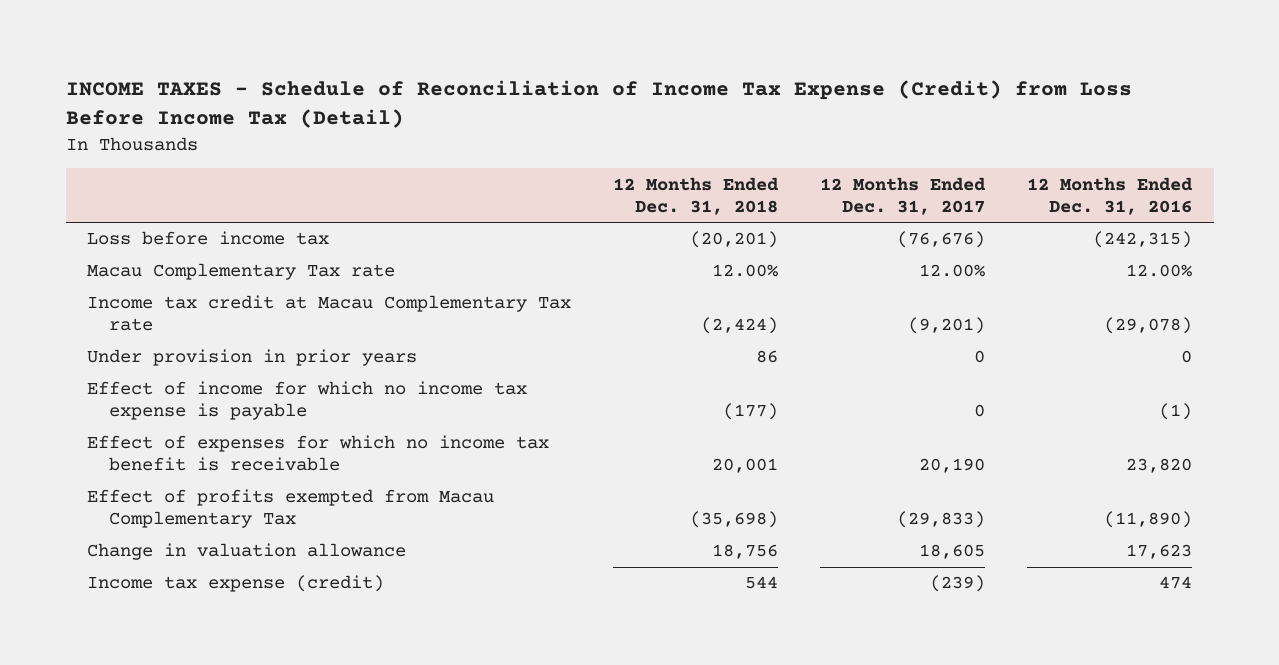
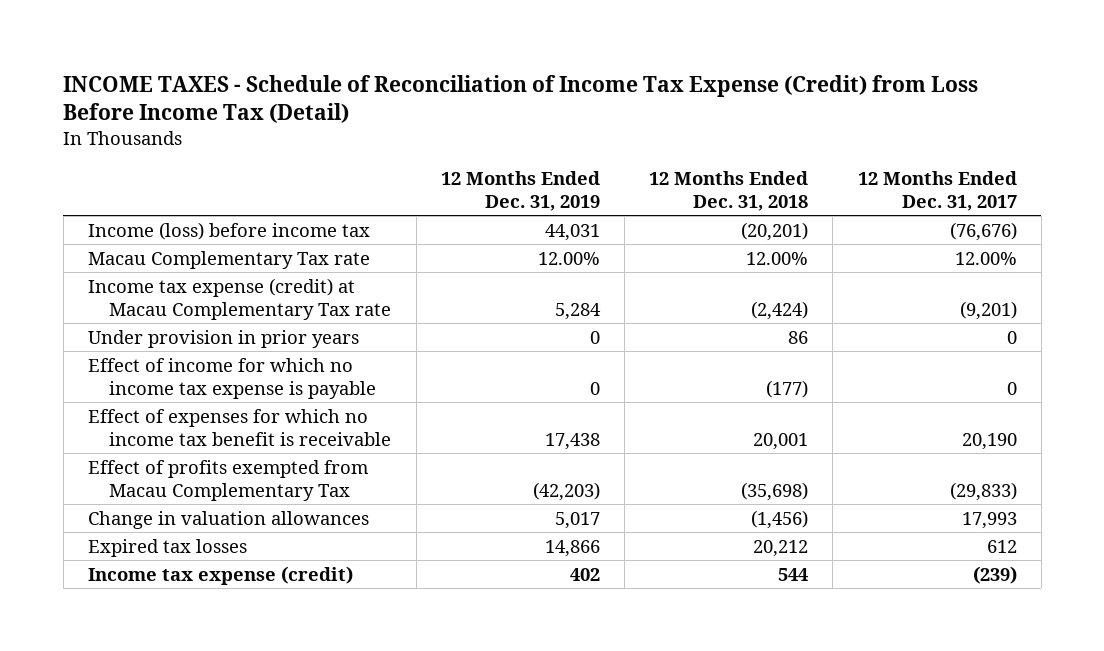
- | 12 Months Ended Dec. 31, 2018 | 12 Months Ended Dec. 31, 2017 | 12 Months Ended Dec. 31, 2016
+ | 12 Months Ended Dec. 31, 2019 | 12 Months Ended Dec. 31, 2018 | 12 Months Ended Dec. 31, 2017
- Loss before income tax | (20,201) | (76,676) | (242,315)
+ Income (loss) before income tax | 44,031 | (20,201) | (76,676)
- Income tax credit at Macau Complementary Tax rate | (2,424) | (9,201) | (29,078)
+ Income tax expense (credit) at Macau Complementary Tax rate | 5,284 | (2,424) | (9,201)
- Change in valuation allowance | 18,756 | 18,605 | 17,623
+ Change in valuation allowances | 5,017 | (1,456) | 17,993
+ Expired tax losses | 14,866 | 20,212 | 612

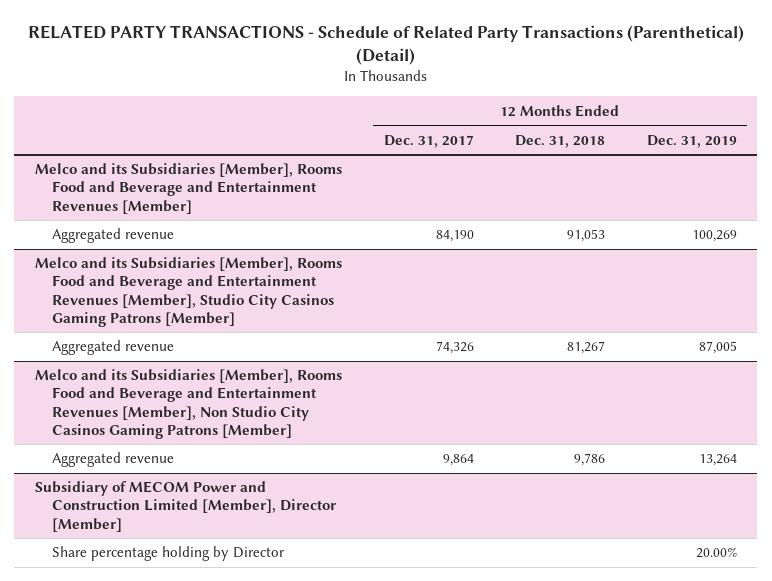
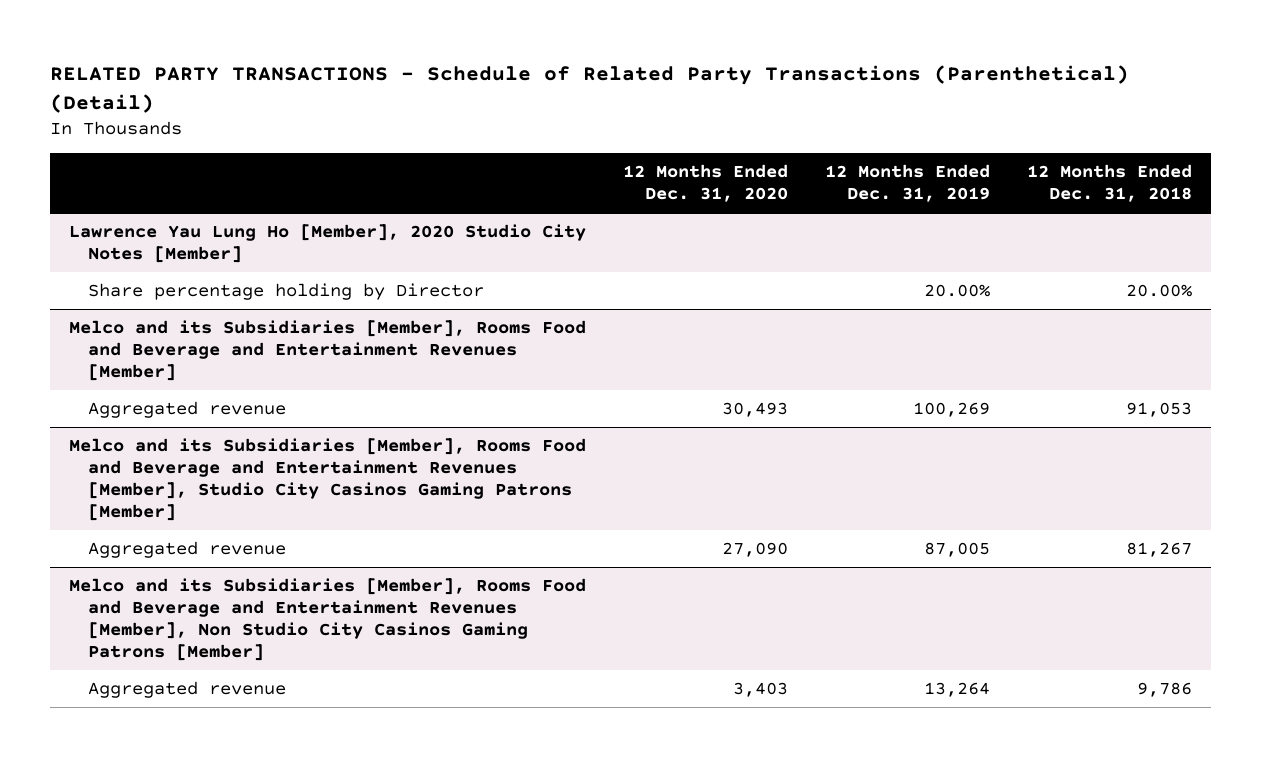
- | 12 Months Ended Dec. 31, 2017 | 12 Months Ended Dec. 31, 2018 | 12 Months Ended Dec. 31, 2019
+ | 12 Months Ended Dec. 31, 2020 | 12 Months Ended Dec. 31, 2019 | 12 Months Ended Dec. 31, 2018
+ Lawrence Yau Lung Ho [Member], 2020 Studio City Notes [Member]
+ Share percentage holding by Director | | 20.00% | 20.00%
- Subsidiary of MECOM Power and Construction Limited [Member], Director [Member]
- Share percentage holding by Director | | | 20.00%

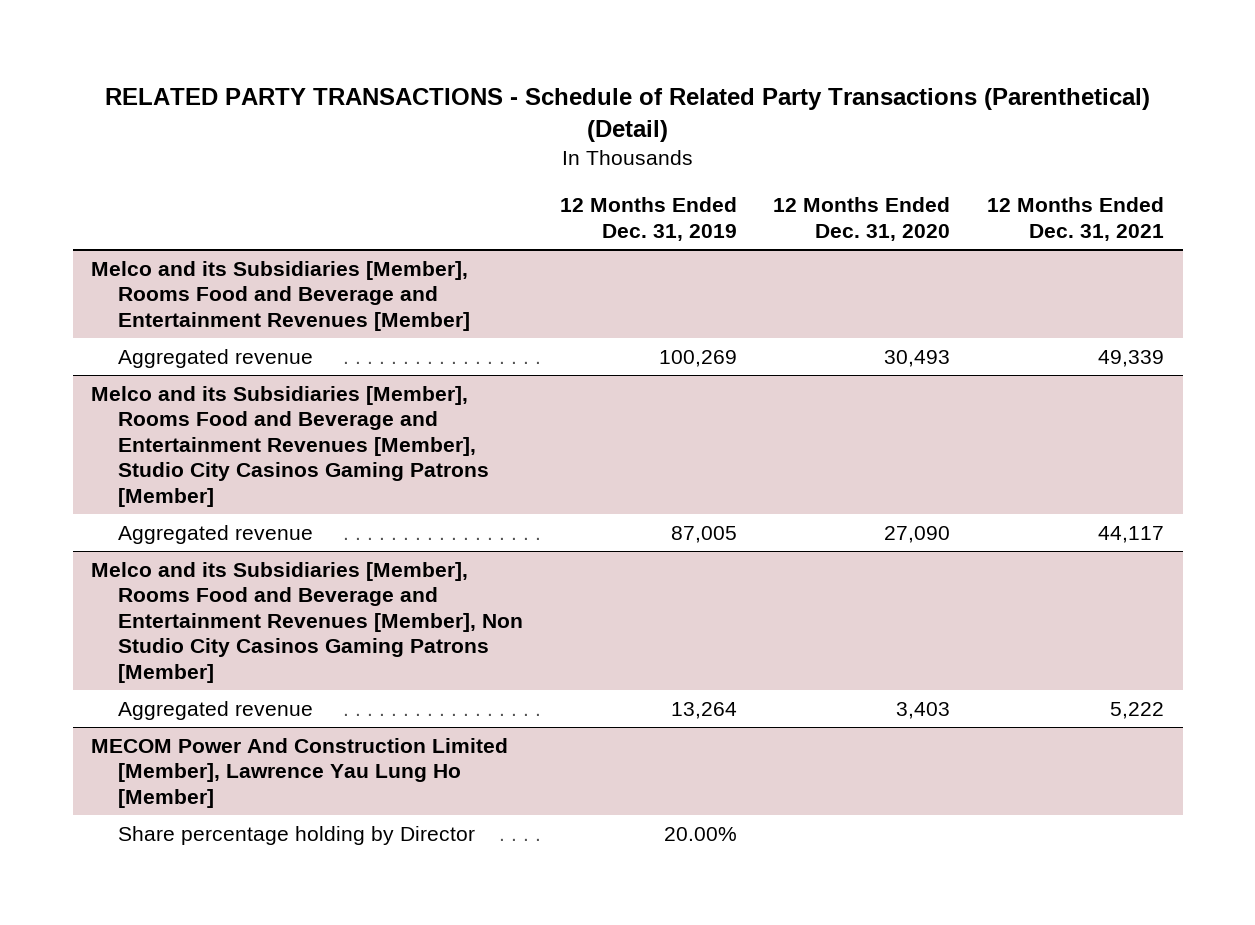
- | 12 Months Ended Dec. 31, 2020 | 12 Months Ended Dec. 31, 2019 | 12 Months Ended Dec. 31, 2018
+ | 12 Months Ended Dec. 31, 2019 | 12 Months Ended Dec. 31, 2020 | 12 Months Ended Dec. 31, 2021
- Lawrence Yau Lung Ho [Member], 2020 Studio City Notes [Member]
- Share percentage holding by Director | | 20.00% | 20.00%
+ MECOM Power And Construction Limited [Member], Lawrence Yau Lung Ho [Member]
+ Share percentage holding by Director | 20.00% | |

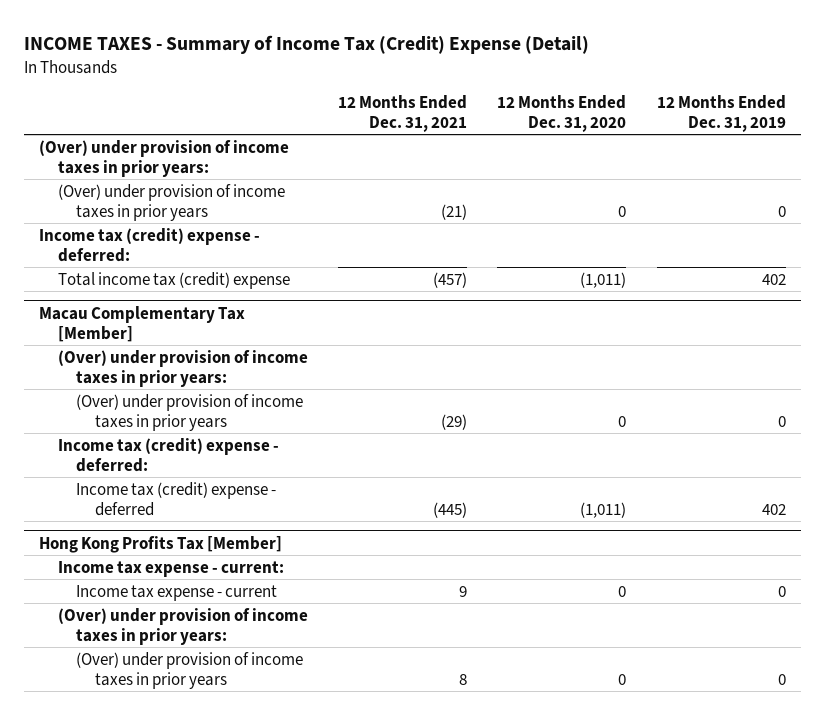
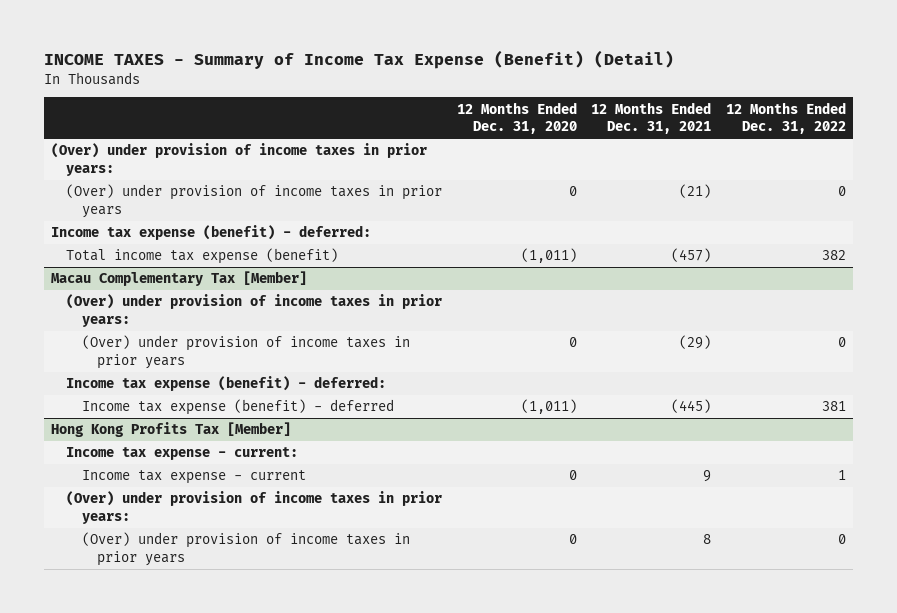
- INCOME TAXES - Summary of Income Tax (Credit) Expense (Detail)
+ INCOME TAXES - Summary of Income Tax Expense (Benefit) (Detail)
- | 12 Months Ended Dec. 31, 2021 | 12 Months Ended Dec. 31, 2020 | 12 Months Ended Dec. 31, 2019
+ | 12 Months Ended Dec. 31, 2020 | 12 Months Ended Dec. 31, 2021 | 12 Months Ended Dec. 31, 2022
- Income tax (credit) expense - deferred:
- Total income tax (credit) expense | (457) | (1,011) | 402
+ Income tax expense (benefit) - deferred:
+ Total income tax expense (benefit) | (1,011) | (457) | 382
@ Macau Complementary Tax [Member]
- Income tax (credit) expense - deferred:
- Income tax (credit) expense - deferred | (445) | (1,011) | 402
+ Income tax expense (benefit) - deferred:
+ Income tax expense (benefit) - deferred | (1,011) | (445) | 381

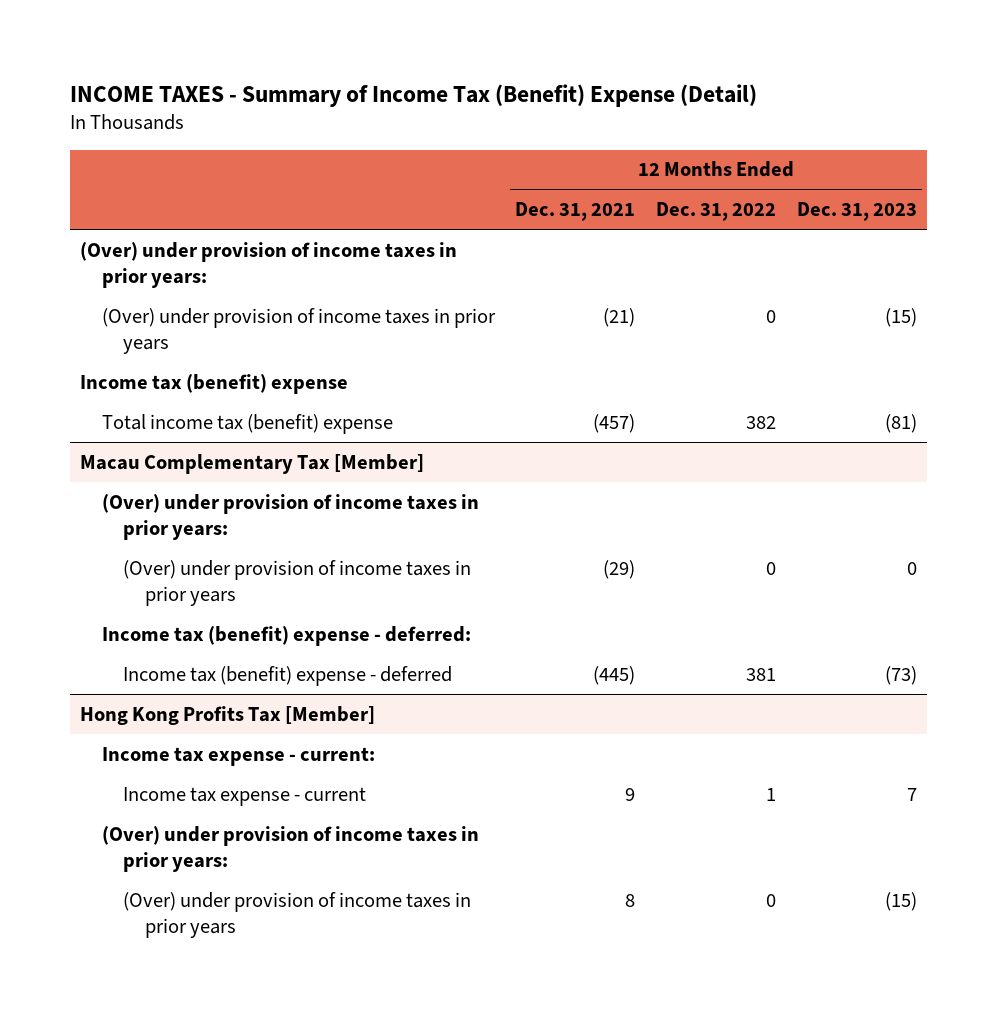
- INCOME TAXES - Summary of Income Tax Expense (Benefit) (Detail)
+ INCOME TAXES - Summary of Income Tax (Benefit) Expense (Detail)
- | 12 Months Ended Dec. 31, 2020 | 12 Months Ended Dec. 31, 2021 | 12 Months Ended Dec. 31, 2022
+ | 12 Months Ended Dec. 31, 2021 | 12 Months Ended Dec. 31, 2022 | 12 Months Ended Dec. 31, 2023
- Income tax expense (benefit) - deferred:
- Total income tax expense (benefit) | (1,011) | (457) | 382
+ Income tax (benefit) expense
+ Total income tax (benefit) expense | (457) | 382 | (81)
@ Macau Complementary Tax [Member]
- Income tax expense (benefit) - deferred:
- Income tax expense (benefit) - deferred | (1,011) | (445) | 381
+ Income tax (benefit) expense - deferred:
+ Income tax (benefit) expense - deferred | (445) | 381 | (73)

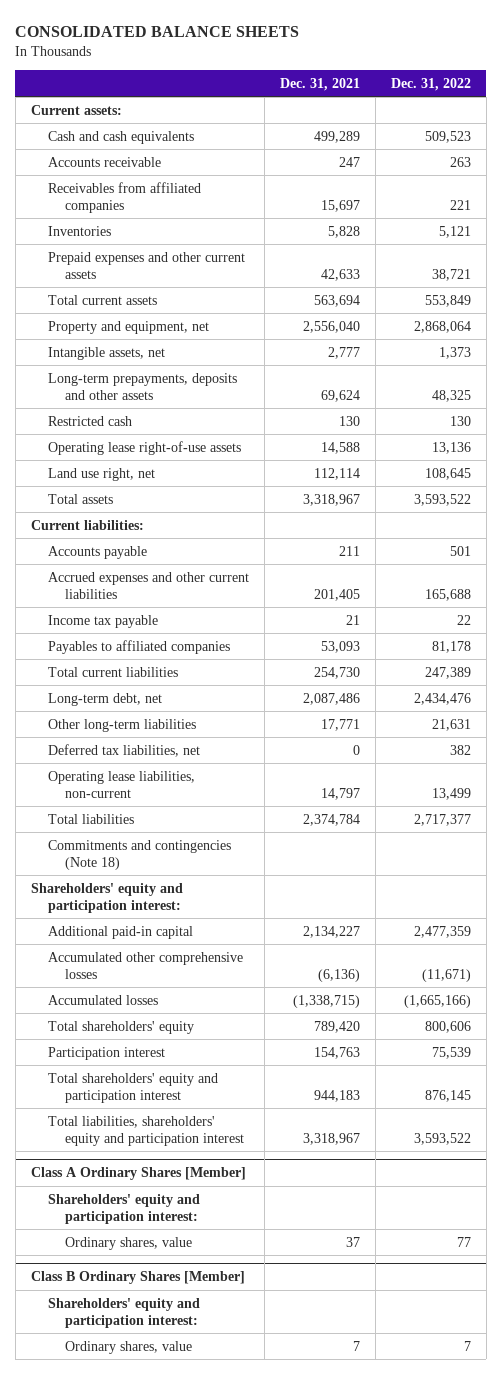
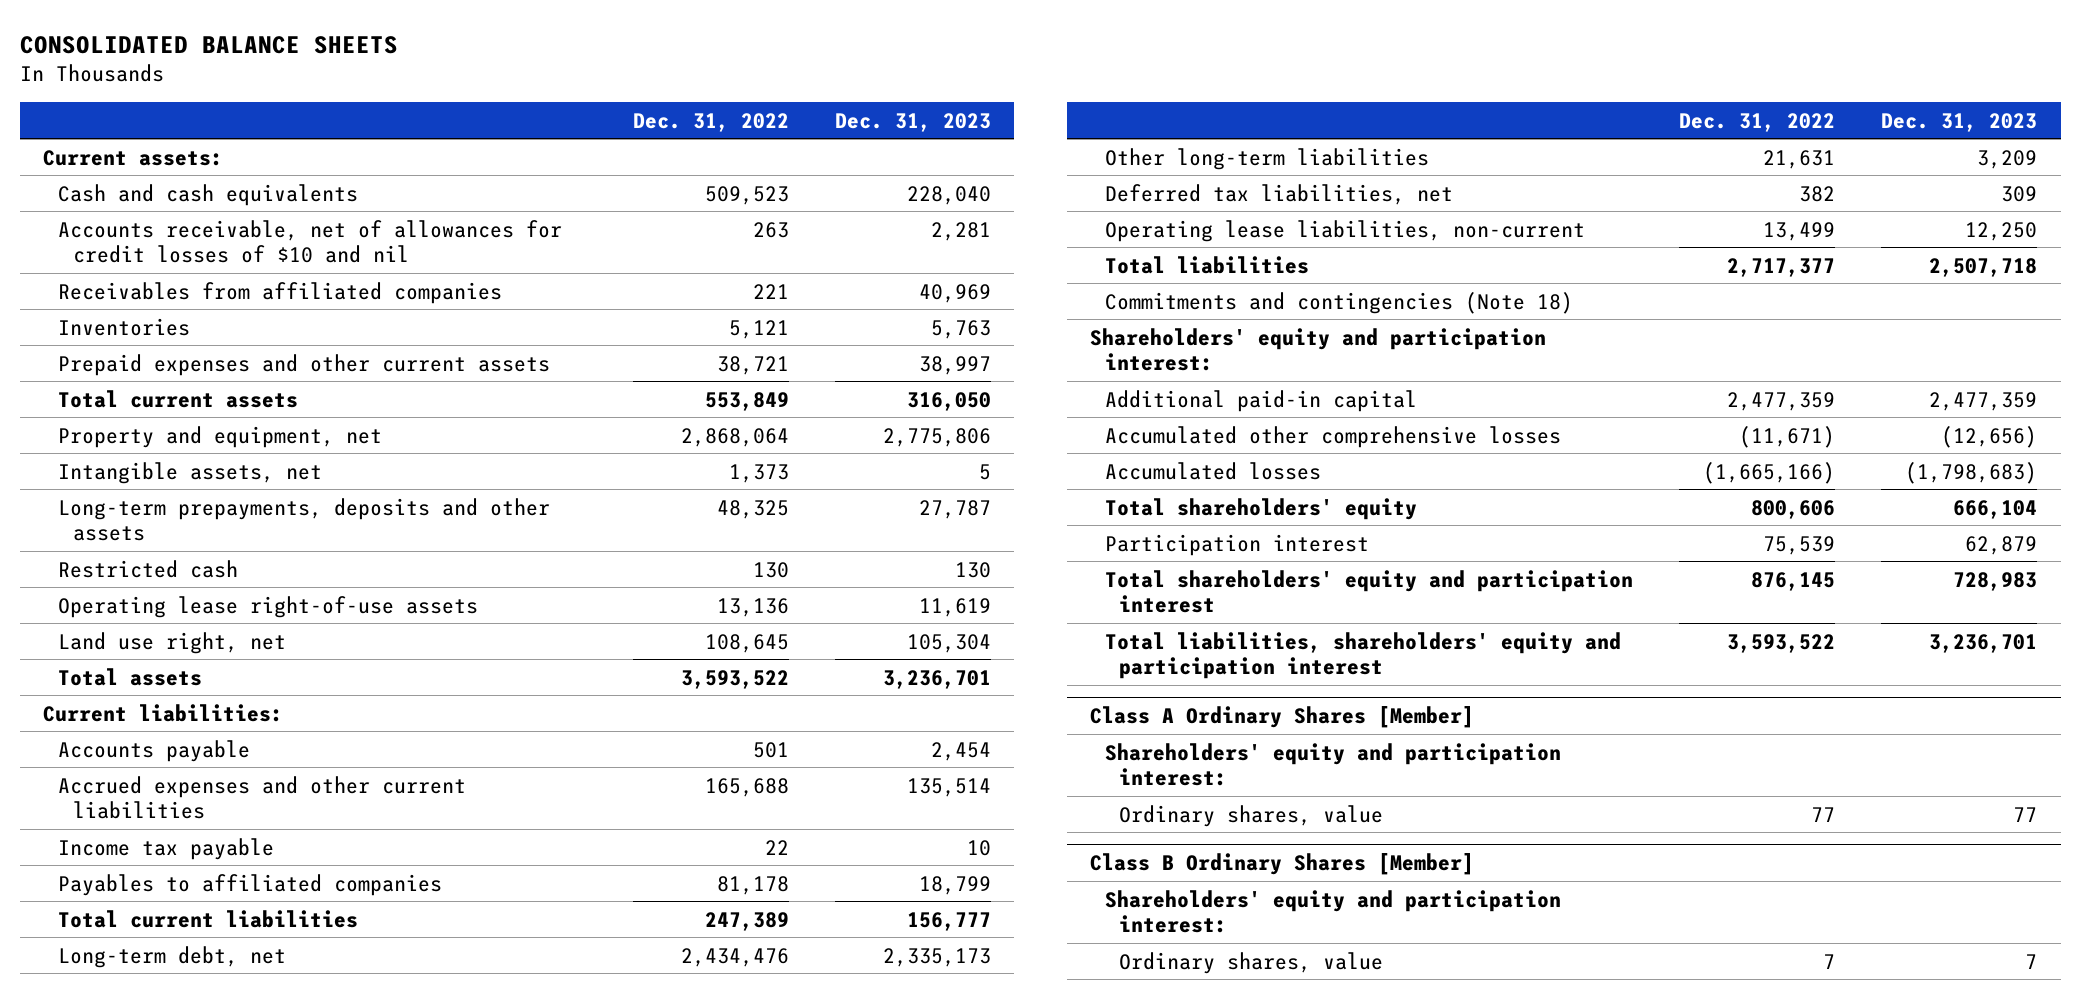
- | Dec. 31, 2021 | Dec. 31, 2022
+ | Dec. 31, 2022 | Dec. 31, 2023
- Accounts receivable | 247 | 263
+ Accounts receivable, net of allowances for credit losses of $10 and nil | 263 | 2,281

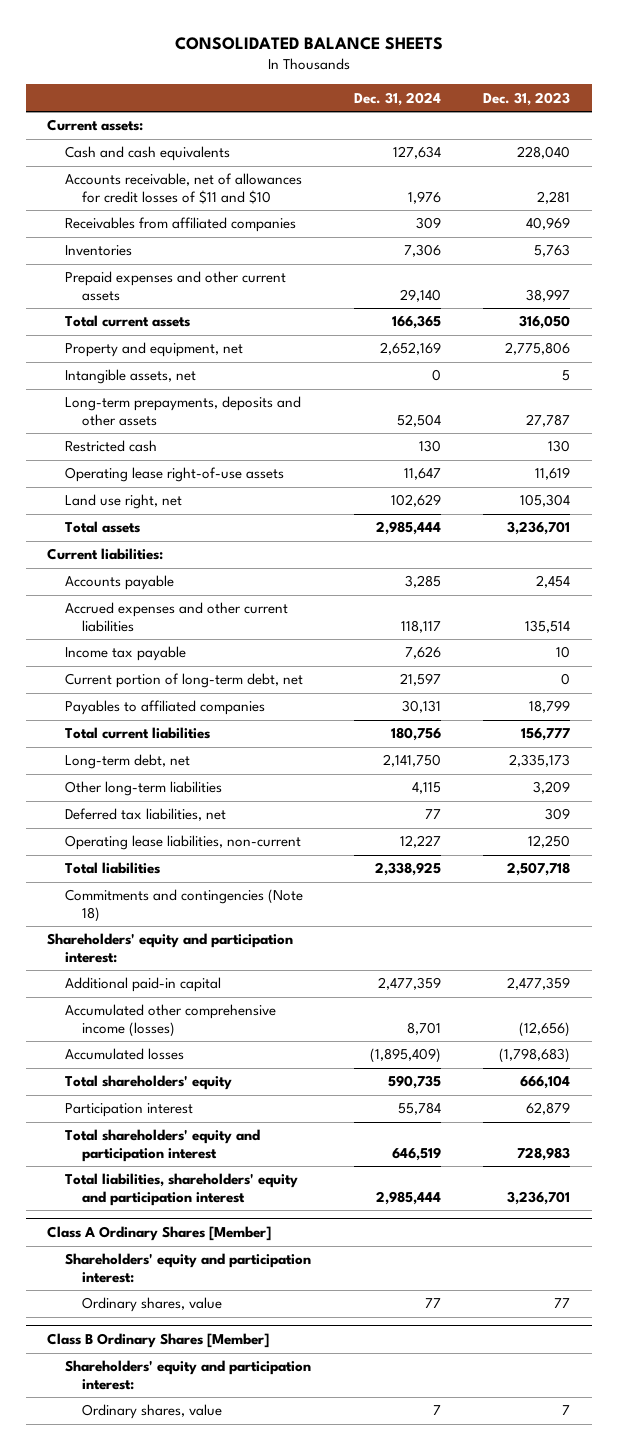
- | Dec. 31, 2022 | Dec. 31, 2023
+ | Dec. 31, 2024 | Dec. 31, 2023
- Accounts receivable, net of allowances for credit losses of $10 and nil | 263 | 2,281
+ Accounts receivable, net of allowances for credit losses of $11 and $10 | 1,976 | 2,281
+ Current portion of long-term debt, net | 21,597 | 0
- Accumulated other comprehensive losses | (11,671) | (12,656)
+ Accumulated other comprehensive income (losses) | 8,701 | (12,656)

